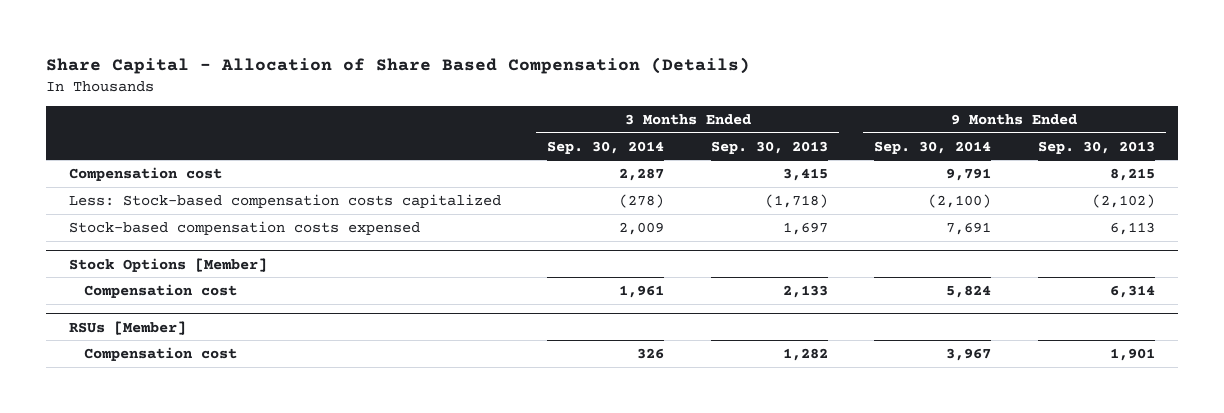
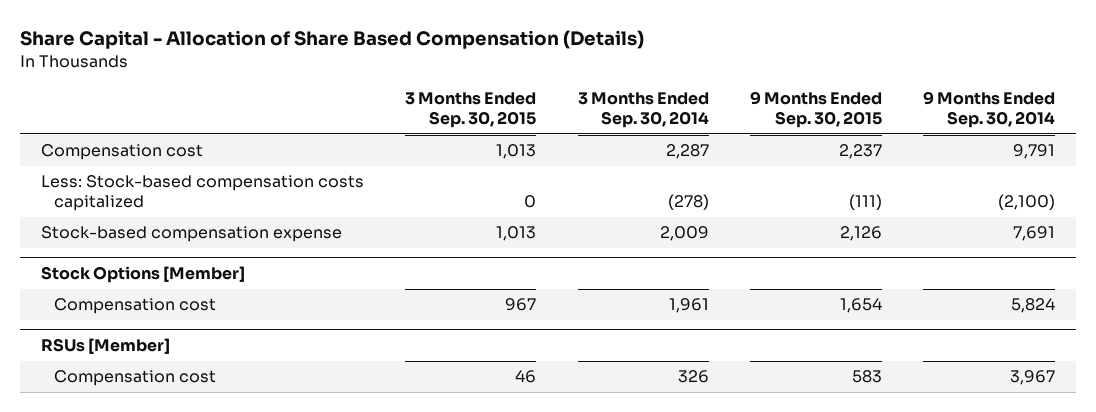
- | 3 Months Ended Sep. 30, 2014 | 3 Months Ended Sep. 30, 2013 | 9 Months Ended Sep. 30, 2014 | 9 Months Ended Sep. 30, 2013
+ | 3 Months Ended Sep. 30, 2015 | 3 Months Ended Sep. 30, 2014 | 9 Months Ended Sep. 30, 2015 | 9 Months Ended Sep. 30, 2014
- Stock-based compensation costs expensed | 2,009 | 1,697 | 7,691 | 6,113
+ Stock-based compensation expense | 1,013 | 2,009 | 2,126 | 7,691

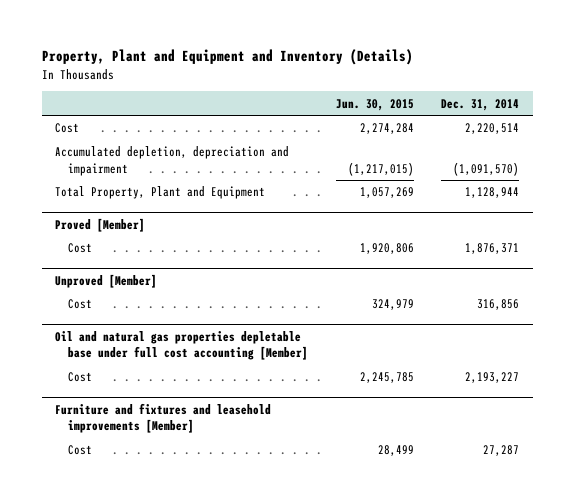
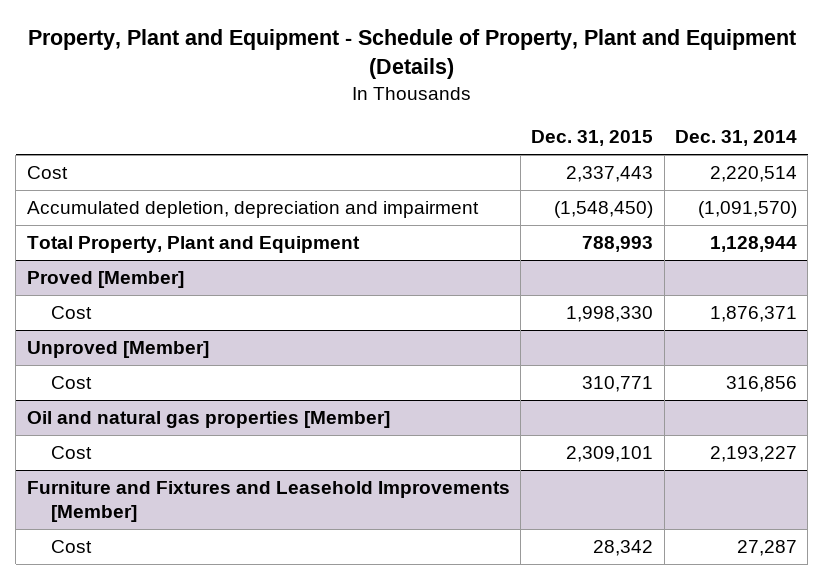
- Property, Plant and Equipment and Inventory (Details)
+ Property, Plant and Equipment - Schedule of Property, Plant and Equipment (Details)
- | Jun. 30, 2015 | Dec. 31, 2014
+ | Dec. 31, 2015 | Dec. 31, 2014
- Oil and natural gas properties depletable base under full cost accounting [Member]
+ Oil and natural gas properties [Member]
- Furniture and fixtures and leasehold improvements [Member]
+ Furniture and Fixtures and Leasehold Improvements [Member]

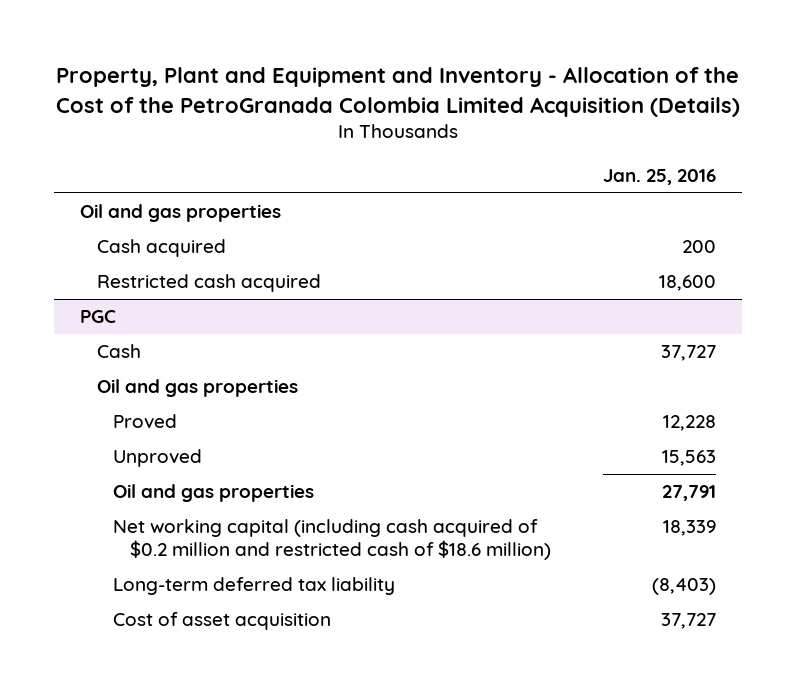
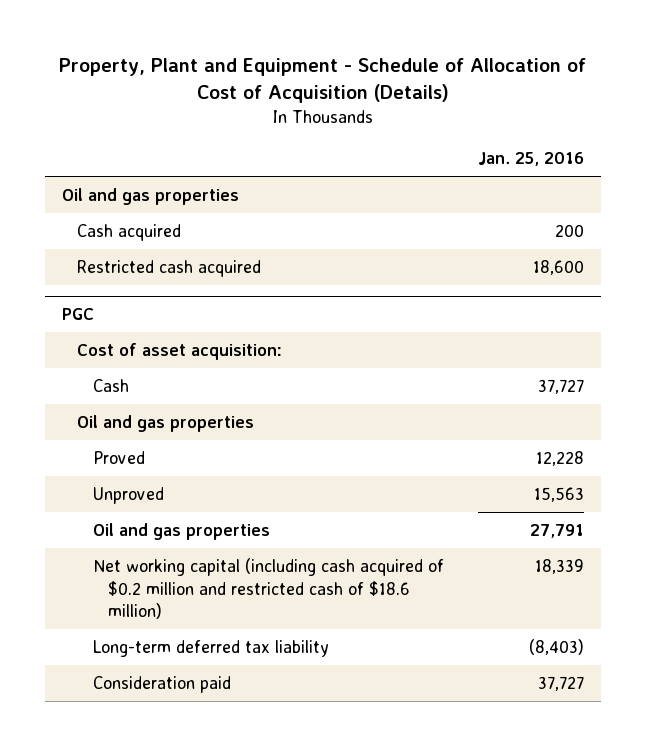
- Property, Plant and Equipment and Inventory - Allocation of the Cost of the PetroGranada Colombia Limited Acquisition (Details)
+ Property, Plant and Equipment - Schedule of Allocation of Cost of Acquisition (Details)
@ PGC
+ Cost of asset acquisition:
- Cost of asset acquisition | 37,727
+ Consideration paid | 37,727

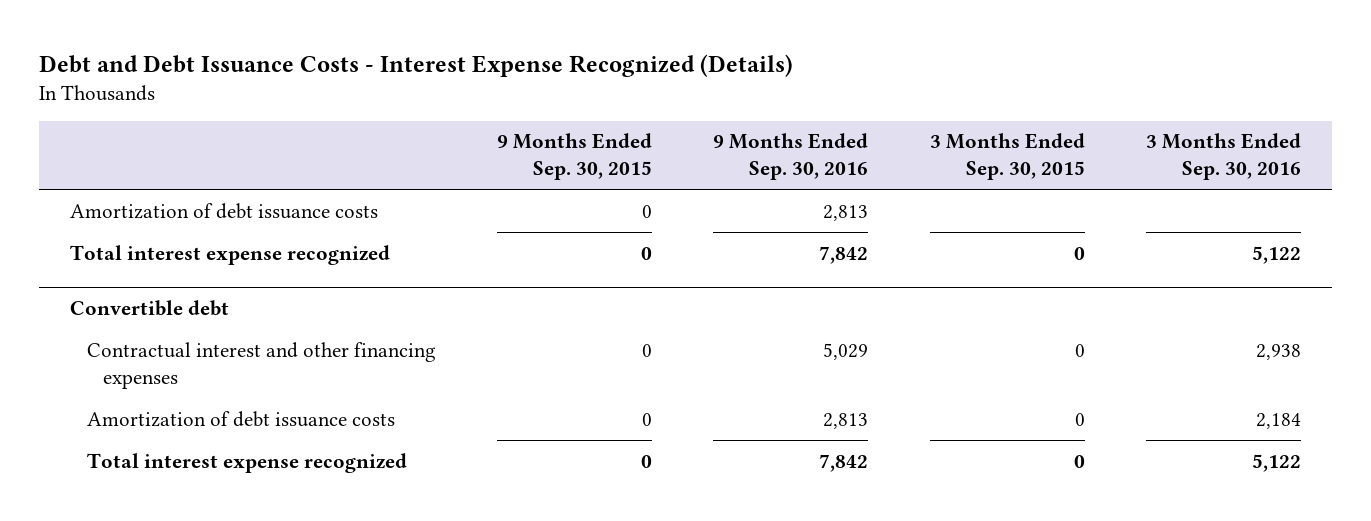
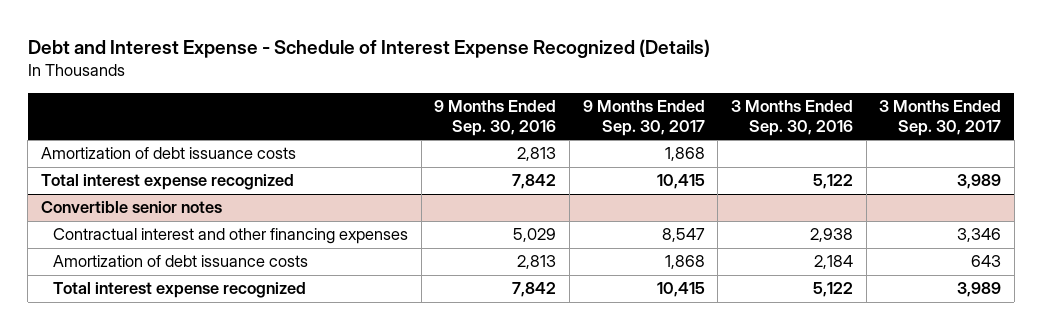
- Debt and Debt Issuance Costs - Interest Expense Recognized (Details)
+ Debt and Interest Expense - Schedule of Interest Expense Recognized (Details)
- | 9 Months Ended Sep. 30, 2015 | 9 Months Ended Sep. 30, 2016 | 3 Months Ended Sep. 30, 2015 | 3 Months Ended Sep. 30, 2016
+ | 9 Months Ended Sep. 30, 2016 | 9 Months Ended Sep. 30, 2017 | 3 Months Ended Sep. 30, 2016 | 3 Months Ended Sep. 30, 2017
- Convertible debt
+ Convertible senior notes

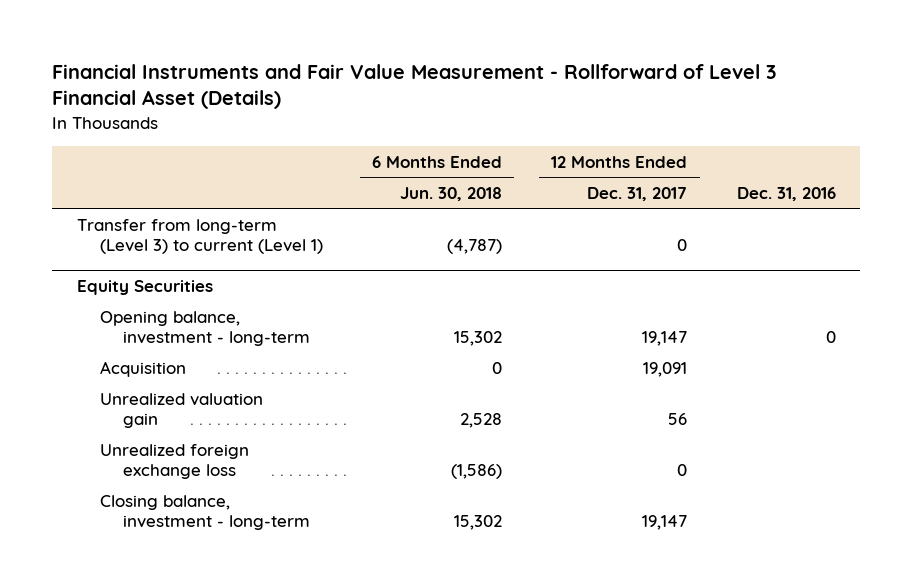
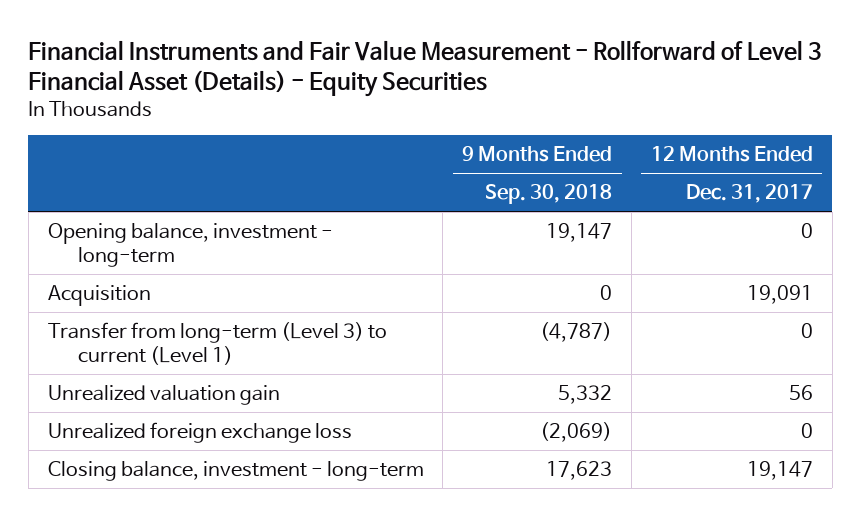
- Financial Instruments and Fair Value Measurement - Rollforward of Level 3 Financial Asset (Details)
+ Financial Instruments and Fair Value Measurement - Rollforward of Level 3 Financial Asset (Details) - Equity Securities
- | 6 Months Ended Jun. 30, 2018 | 12 Months Ended Dec. 31, 2017 | Dec. 31, 2016
+ | 9 Months Ended Sep. 30, 2018 | 12 Months Ended Dec. 31, 2017
- Equity Securities
- Opening balance, investment - long-term | 15,302 | 19,147 | 0
+ Opening balance, investment - long-term | 19,147 | 0
moved down: Transfer from long-term (Level 3) to current (Level 1) | (4,787) | 0

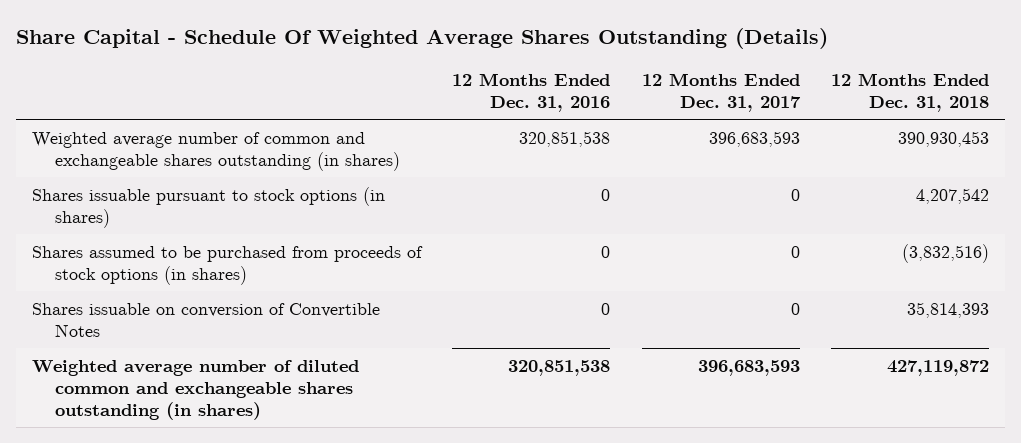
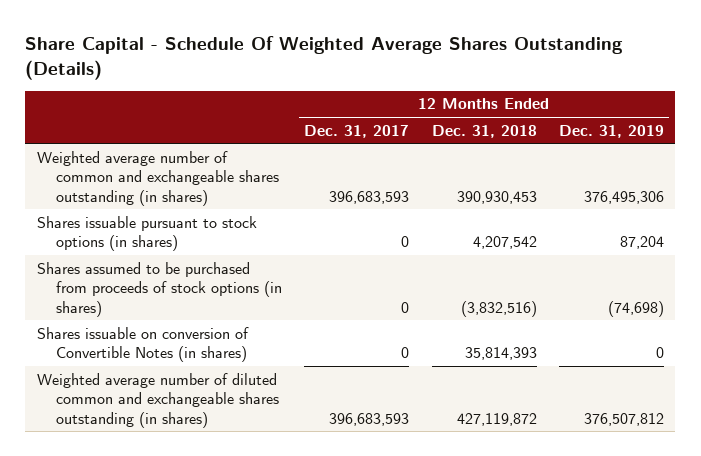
- | 12 Months Ended Dec. 31, 2016 | 12 Months Ended Dec. 31, 2017 | 12 Months Ended Dec. 31, 2018
+ | 12 Months Ended Dec. 31, 2017 | 12 Months Ended Dec. 31, 2018 | 12 Months Ended Dec. 31, 2019
- Shares issuable on conversion of Convertible Notes | 0 | 0 | 35,814,393
+ Shares issuable on conversion of Convertible Notes (in shares) | 0 | 35,814,393 | 0

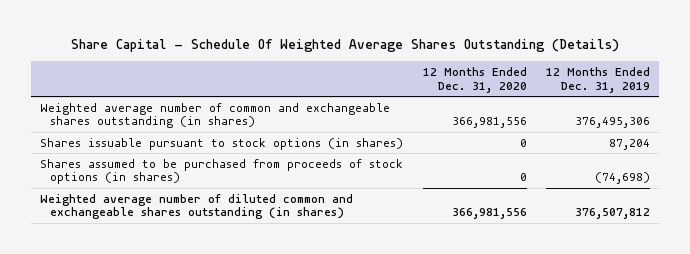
- | 12 Months Ended Dec. 31, 2017 | 12 Months Ended Dec. 31, 2018 | 12 Months Ended Dec. 31, 2019
+ | 12 Months Ended Dec. 31, 2020 | 12 Months Ended Dec. 31, 2019
- Shares issuable on conversion of Convertible Notes (in shares) | 0 | 35,814,393 | 0

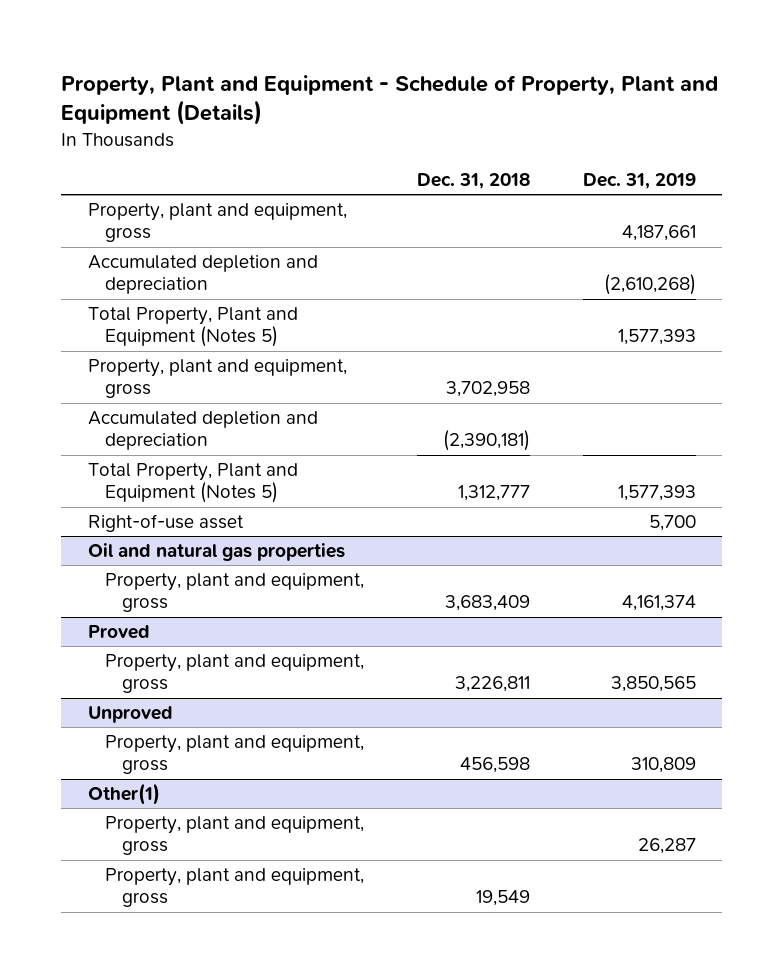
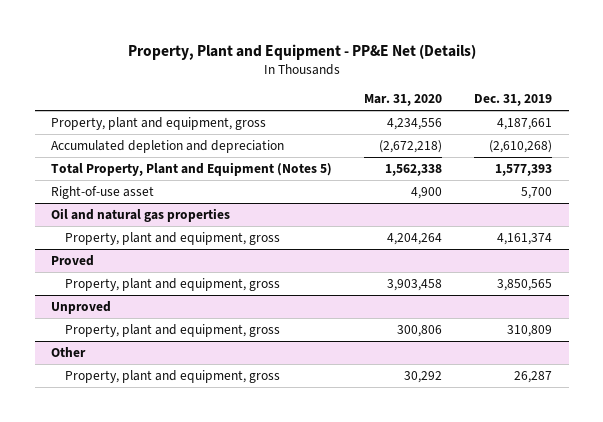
- Property, Plant and Equipment - Schedule of Property, Plant and Equipment (Details)
+ Property, Plant and Equipment - PP&E Net (Details)
- | Dec. 31, 2018 | Dec. 31, 2019
+ | Mar. 31, 2020 | Dec. 31, 2019
- Property, plant and equipment, gross | 3,702,958 |
- Accumulated depletion and depreciation | (2,390,181) |
- Total Property, Plant and Equipment (Notes 5) | 1,312,777 | 1,577,393
- Other(1)
+ Other
- Property, plant and equipment, gross | 19,549 |

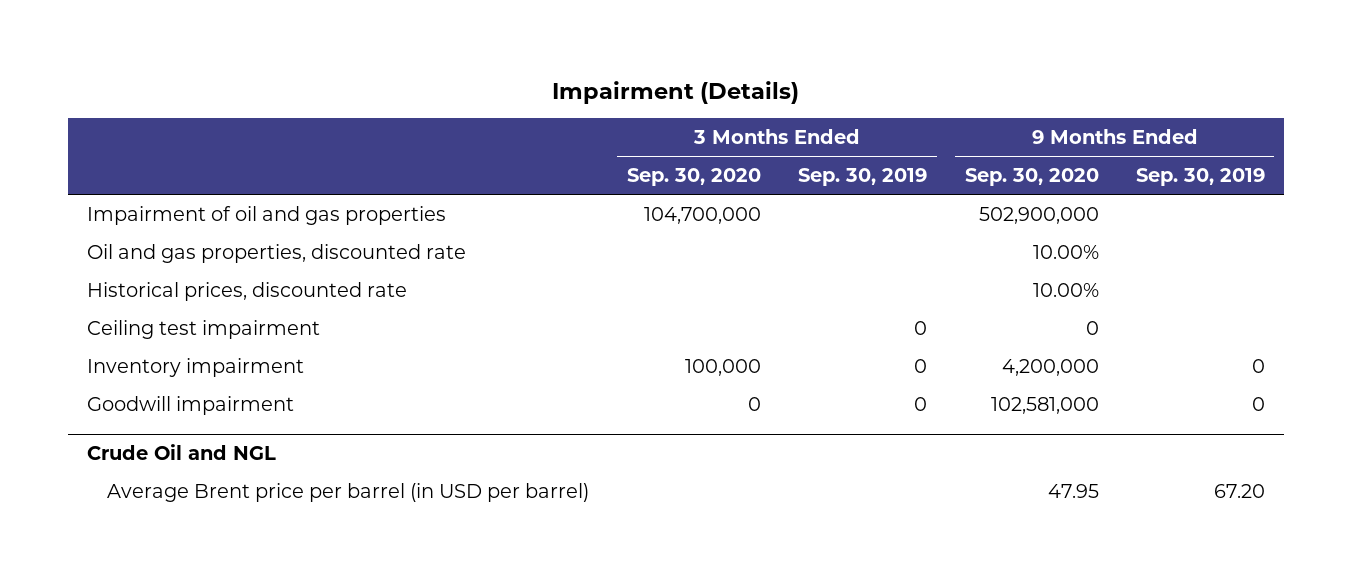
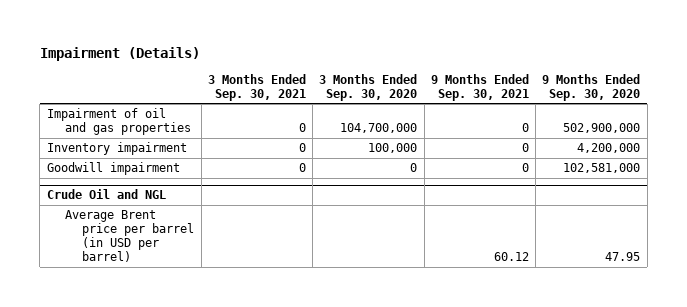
- | 3 Months Ended Sep. 30, 2020 | 3 Months Ended Sep. 30, 2019 | 9 Months Ended Sep. 30, 2020 | 9 Months Ended Sep. 30, 2019
+ | 3 Months Ended Sep. 30, 2021 | 3 Months Ended Sep. 30, 2020 | 9 Months Ended Sep. 30, 2021 | 9 Months Ended Sep. 30, 2020
- Oil and gas properties, discounted rate | | | 10.00% |
- Historical prices, discounted rate | | | 10.00% |
- Ceiling test impairment | | 0 | 0 |

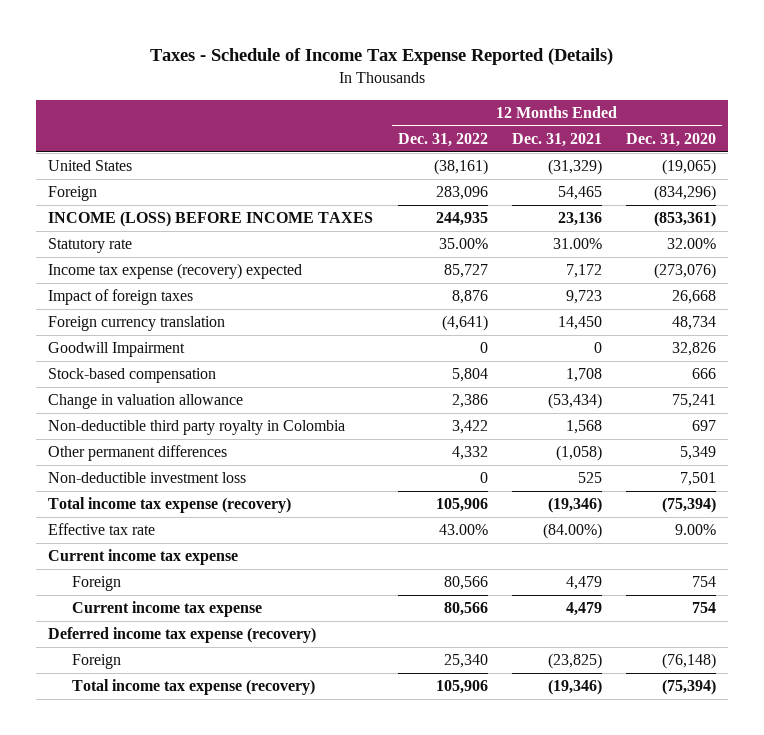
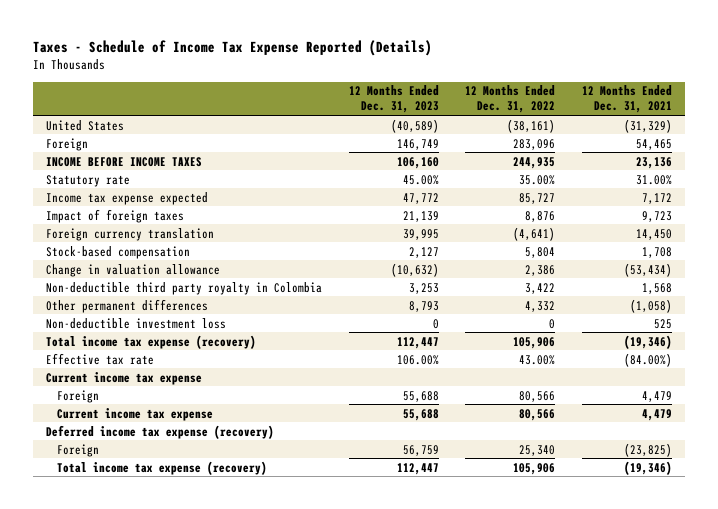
- | 12 Months Ended Dec. 31, 2022 | 12 Months Ended Dec. 31, 2021 | 12 Months Ended Dec. 31, 2020
+ | 12 Months Ended Dec. 31, 2023 | 12 Months Ended Dec. 31, 2022 | 12 Months Ended Dec. 31, 2021
- INCOME (LOSS) BEFORE INCOME TAXES | 244,935 | 23,136 | (853,361)
+ INCOME BEFORE INCOME TAXES | 106,160 | 244,935 | 23,136
- Income tax expense (recovery) expected | 85,727 | 7,172 | (273,076)
+ Income tax expense expected | 47,772 | 85,727 | 7,172
- Goodwill Impairment | 0 | 0 | 32,826

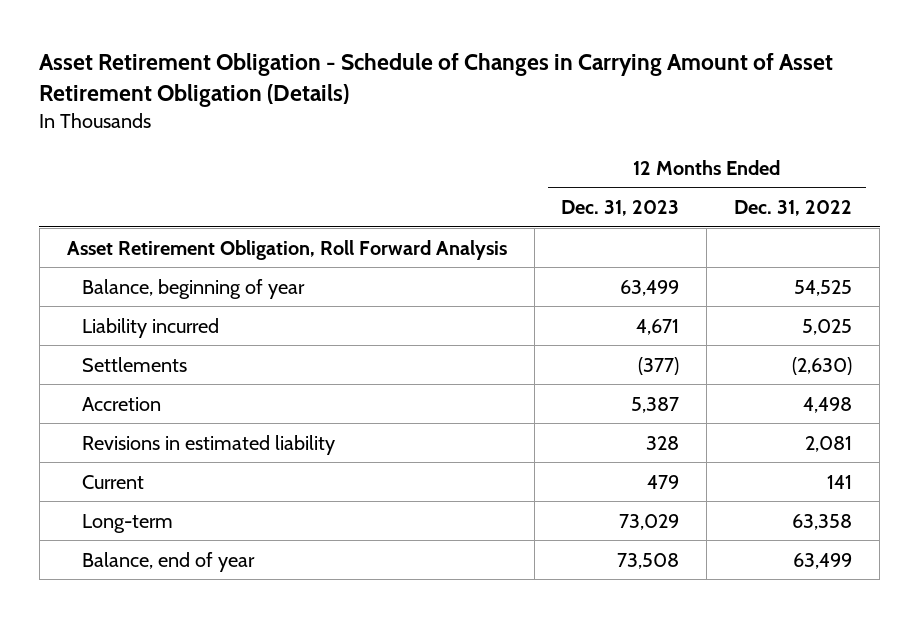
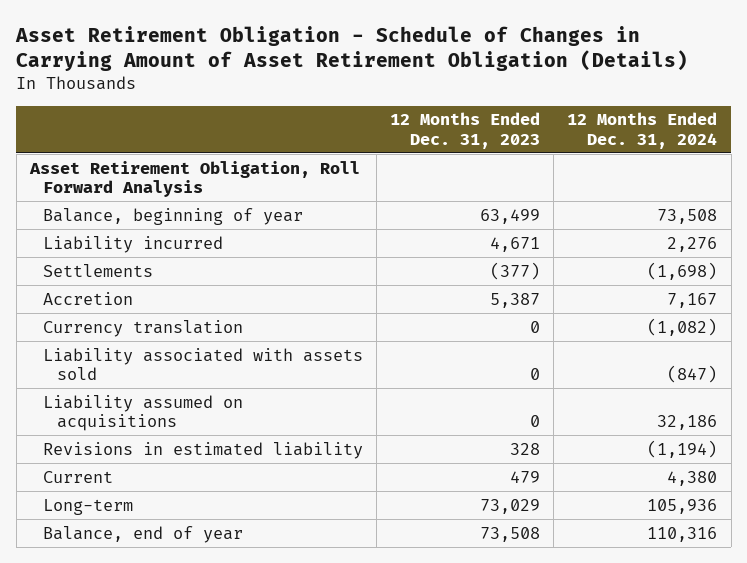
- | 12 Months Ended Dec. 31, 2023 | 12 Months Ended Dec. 31, 2022
+ | 12 Months Ended Dec. 31, 2023 | 12 Months Ended Dec. 31, 2024
+ Currency translation | 0 | (1,082)
+ Liability associated with assets sold | 0 | (847)
+ Liability assumed on acquisitions | 0 | 32,186

